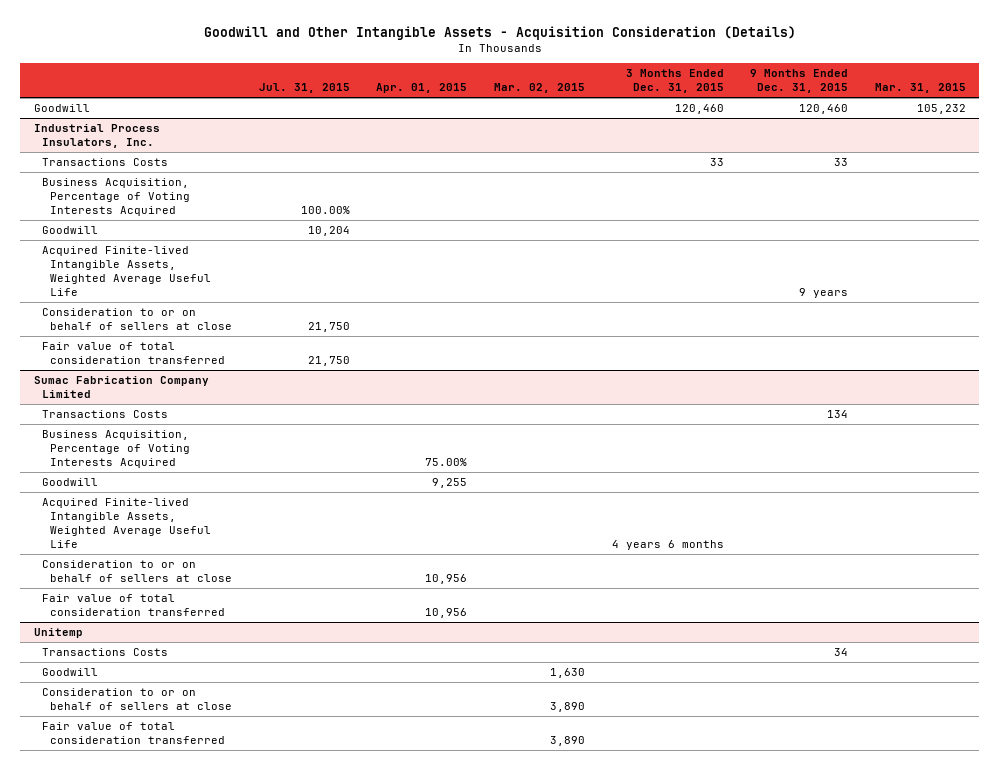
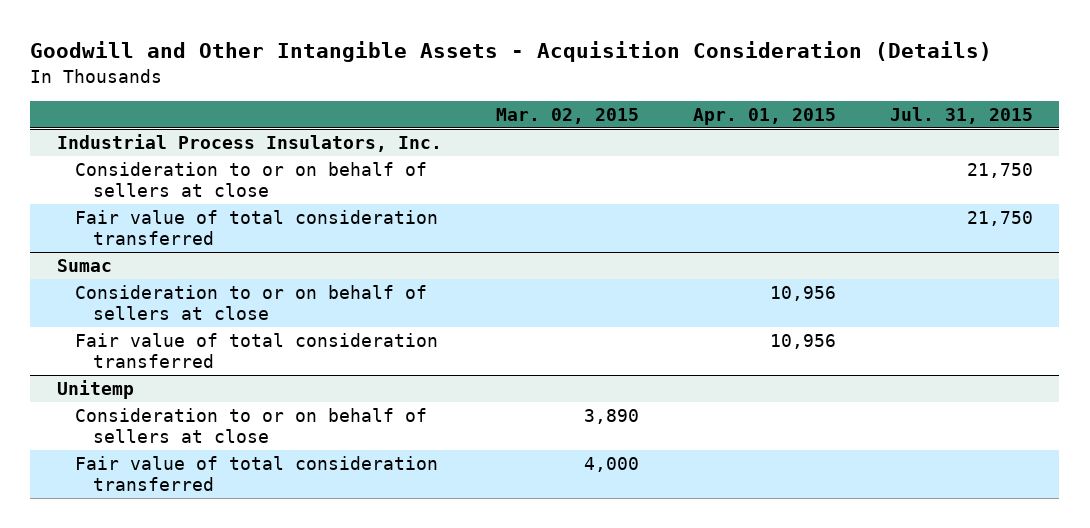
- | Jul. 31, 2015 | Apr. 01, 2015 | Mar. 02, 2015 | 3 Months Ended Dec. 31, 2015 | 9 Months Ended Dec. 31, 2015 | Mar. 31, 2015
+ | Mar. 02, 2015 | Apr. 01, 2015 | Jul. 31, 2015
- Goodwill | | | | 120,460 | 120,460 | 105,232
@ Industrial Process Insulators, Inc.
- Transactions Costs | | | | 33 | 33 |
- Business Acquisition, Percentage of Voting Interests Acquired | 100.00% | | | | |
- Goodwill | 10,204 | | | | |
- Acquired Finite-lived Intangible Assets, Weighted Average Useful Life | | | | | 9 years |
- Sumac Fabrication Company Limited
- Transactions Costs | | | | | 134 |
- Business Acquisition, Percentage of Voting Interests Acquired | | 75.00% | | | |
- Goodwill | | 9,255 | | | |
- Acquired Finite-lived Intangible Assets, Weighted Average Useful Life | | | | 4 years 6 months | |
+ Sumac
@ Unitemp
- Transactions Costs | | | | | 34 |
- Goodwill | | | 1,630 | | |
- Fair value of total consideration transferred | | | 3,890 | | |
+ Fair value of total consideration transferred | 4,000 | |

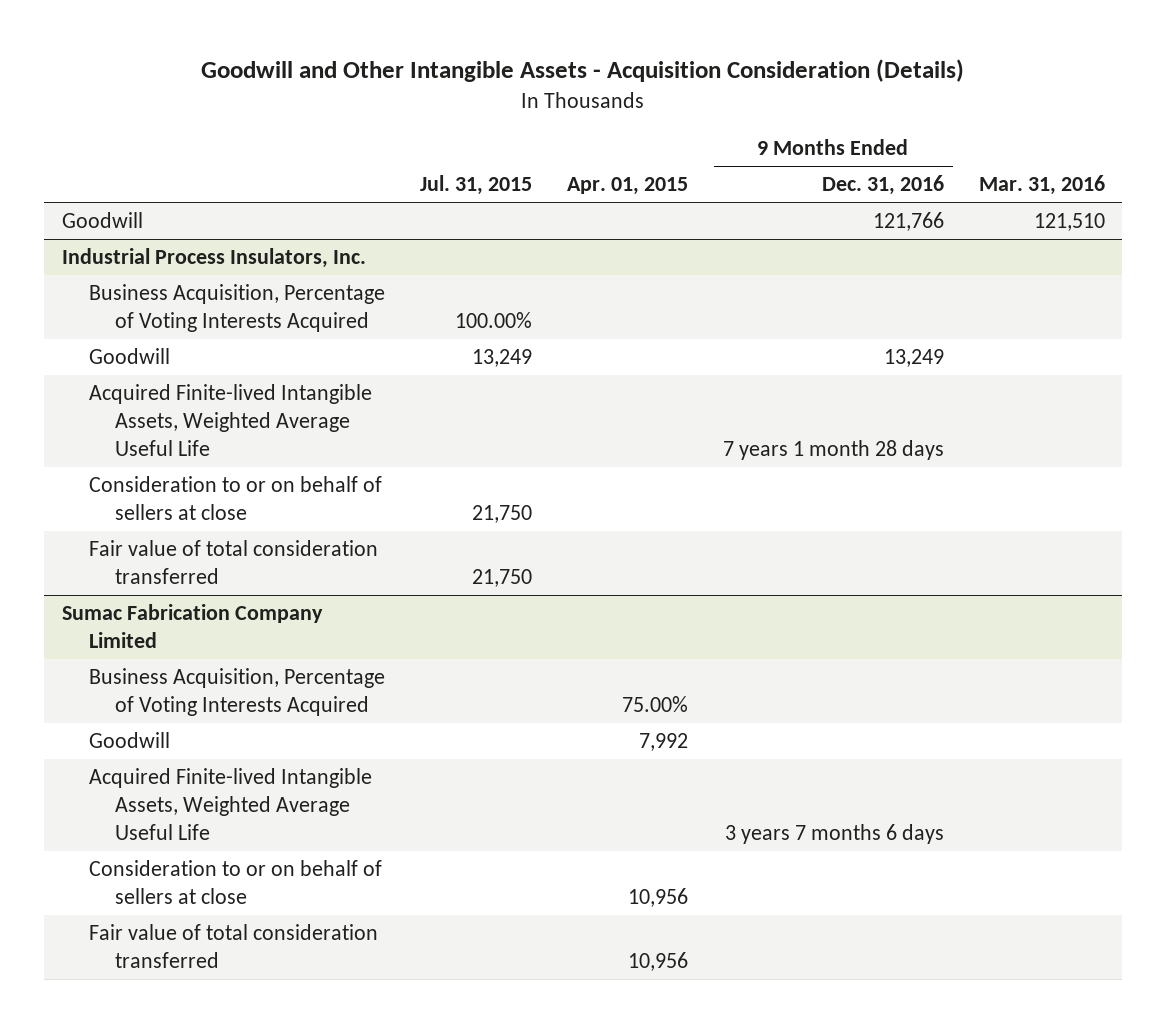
- | Mar. 02, 2015 | Apr. 01, 2015 | Jul. 31, 2015
+ | Jul. 31, 2015 | Apr. 01, 2015 | 9 Months Ended Dec. 31, 2016 | Mar. 31, 2016
+ Goodwill | | | 121,766 | 121,510
@ Industrial Process Insulators, Inc.
+ Business Acquisition, Percentage of Voting Interests Acquired | 100.00% | | |
+ Goodwill | 13,249 | | 13,249 |
+ Acquired Finite-lived Intangible Assets, Weighted Average Useful Life | | | 7 years 1 month 28 days |
- Sumac
+ Sumac Fabrication Company Limited
+ Business Acquisition, Percentage of Voting Interests Acquired | | 75.00% | |
+ Goodwill | | 7,992 | |
+ Acquired Finite-lived Intangible Assets, Weighted Average Useful Life | | | 3 years 7 months 6 days |
- Unitemp
- Consideration to or on behalf of sellers at close | 3,890 | |
- Fair value of total consideration transferred | 4,000 | |

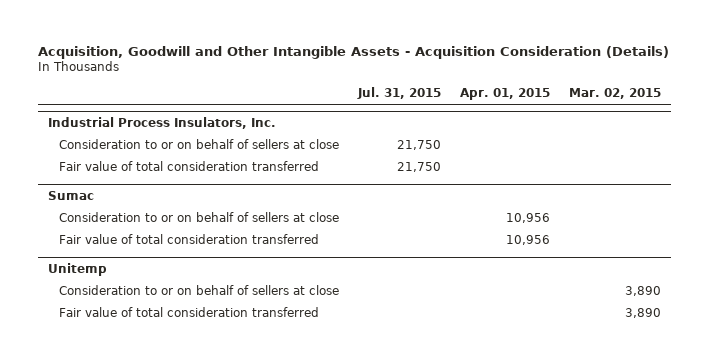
- Goodwill and Other Intangible Assets - Acquisition Consideration (Details)
+ Acquisition, Goodwill and Other Intangible Assets - Acquisition Consideration (Details)
- | Jul. 31, 2015 | Apr. 01, 2015 | 9 Months Ended Dec. 31, 2016 | Mar. 31, 2016
+ | Jul. 31, 2015 | Apr. 01, 2015 | Mar. 02, 2015
- Goodwill | | | 121,766 | 121,510
@ Industrial Process Insulators, Inc.
- Business Acquisition, Percentage of Voting Interests Acquired | 100.00% | | |
- Goodwill | 13,249 | | 13,249 |
- Acquired Finite-lived Intangible Assets, Weighted Average Useful Life | | | 7 years 1 month 28 days |
- Sumac Fabrication Company Limited
- Business Acquisition, Percentage of Voting Interests Acquired | | 75.00% | |
- Goodwill | | 7,992 | |
- Acquired Finite-lived Intangible Assets, Weighted Average Useful Life | | | 3 years 7 months 6 days |
+ Sumac
+ Unitemp
+ Consideration to or on behalf of sellers at close | | | 3,890
+ Fair value of total consideration transferred | | | 3,890

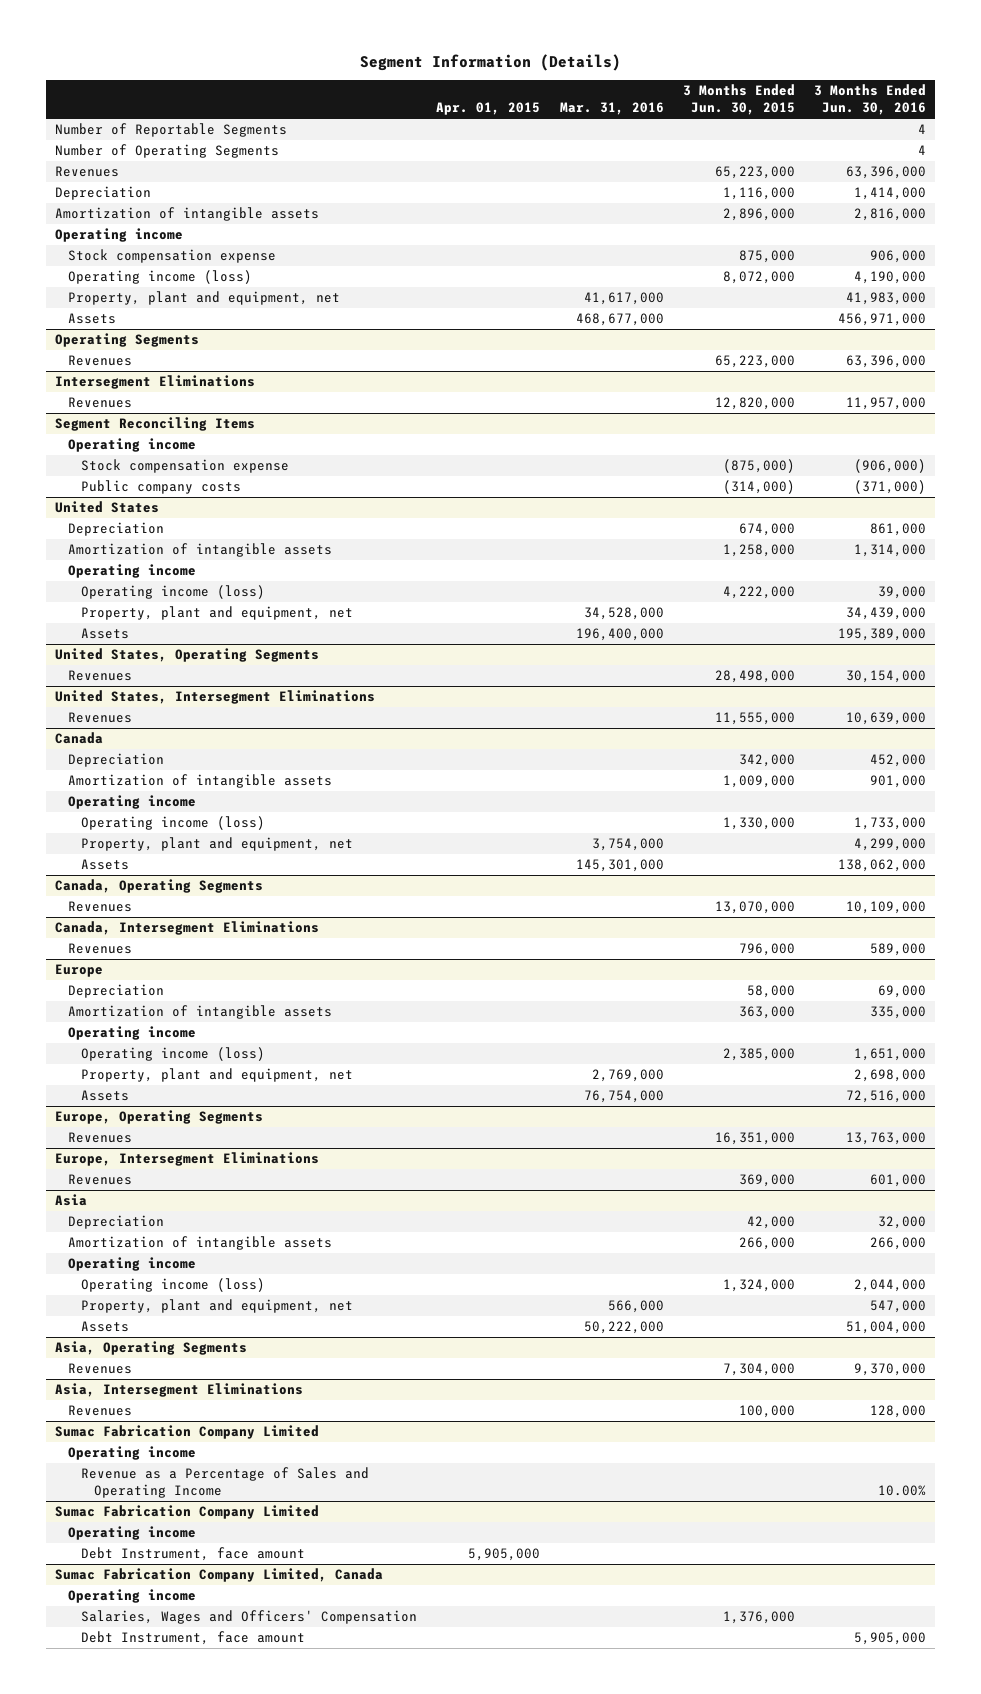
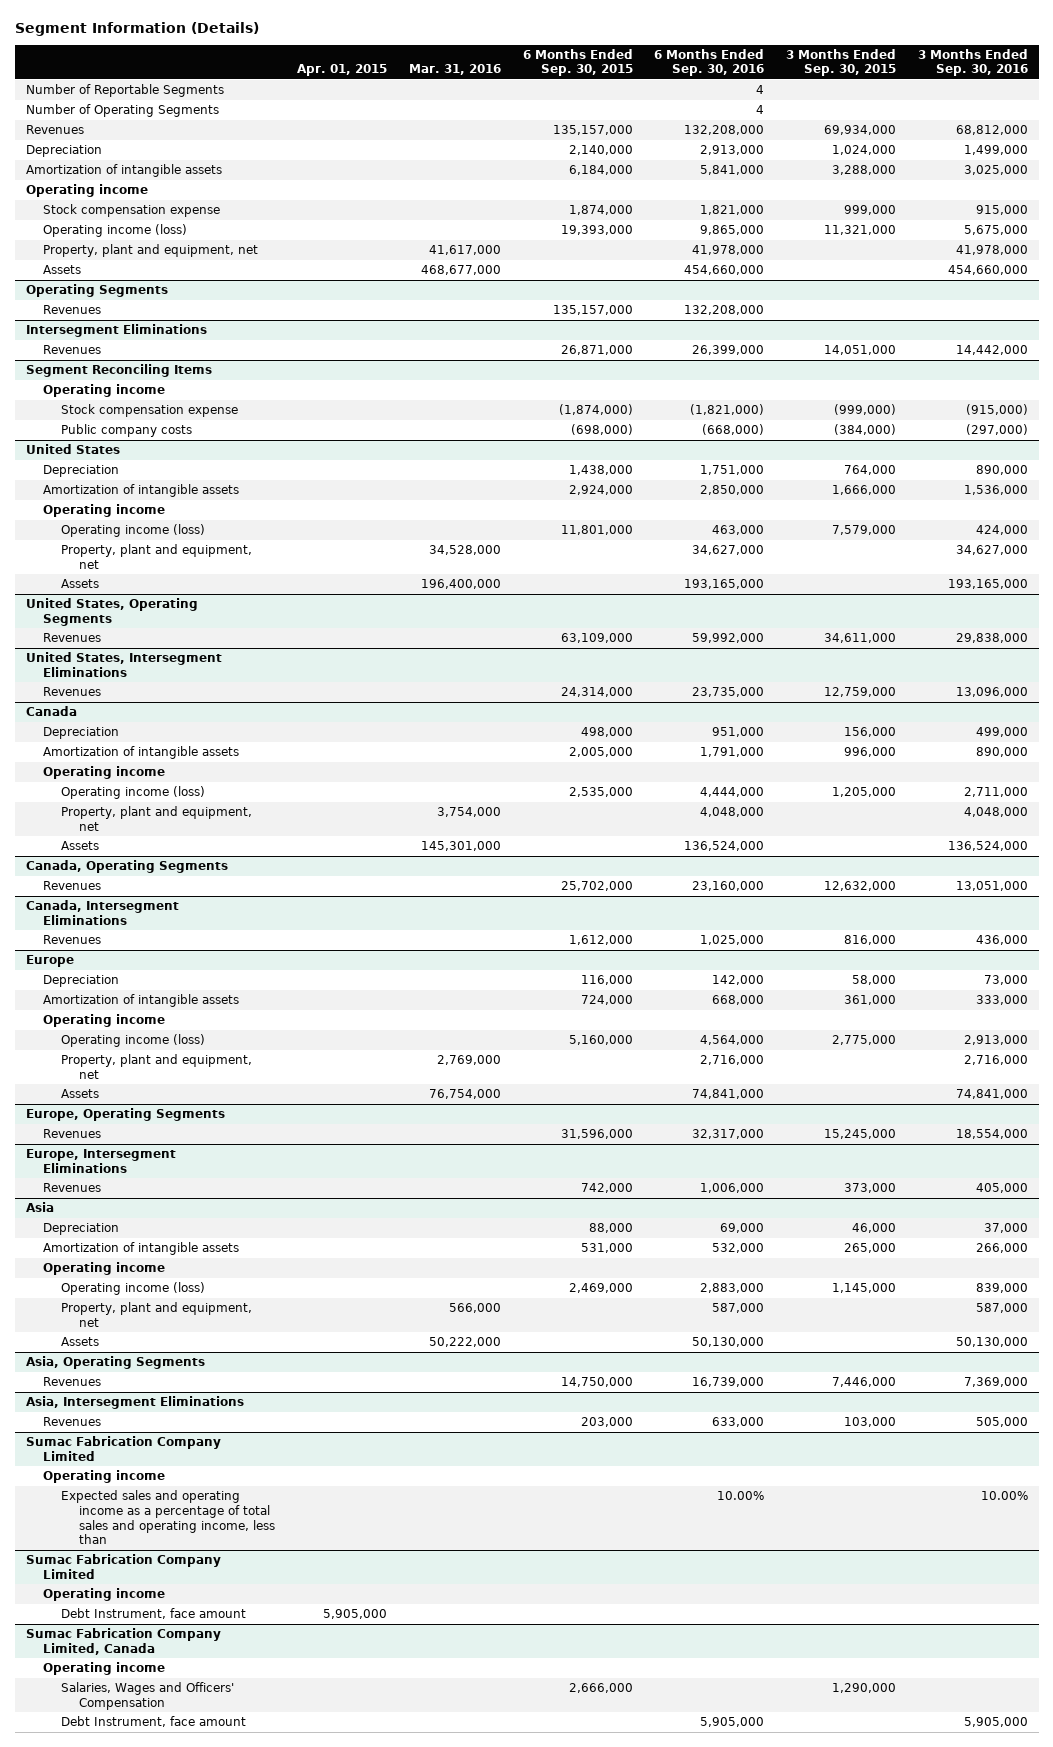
- | Apr. 01, 2015 | Mar. 31, 2016 | 3 Months Ended Jun. 30, 2015 | 3 Months Ended Jun. 30, 2016
+ | Apr. 01, 2015 | Mar. 31, 2016 | 6 Months Ended Sep. 30, 2015 | 6 Months Ended Sep. 30, 2016 | 3 Months Ended Sep. 30, 2015 | 3 Months Ended Sep. 30, 2016
@ Sumac Fabrication Company Limited
- Revenue as a Percentage of Sales and Operating Income | | | | 10.00%
+ Expected sales and operating income as a percentage of total sales and operating income, less than | | | | 10.00% | | 10.00%

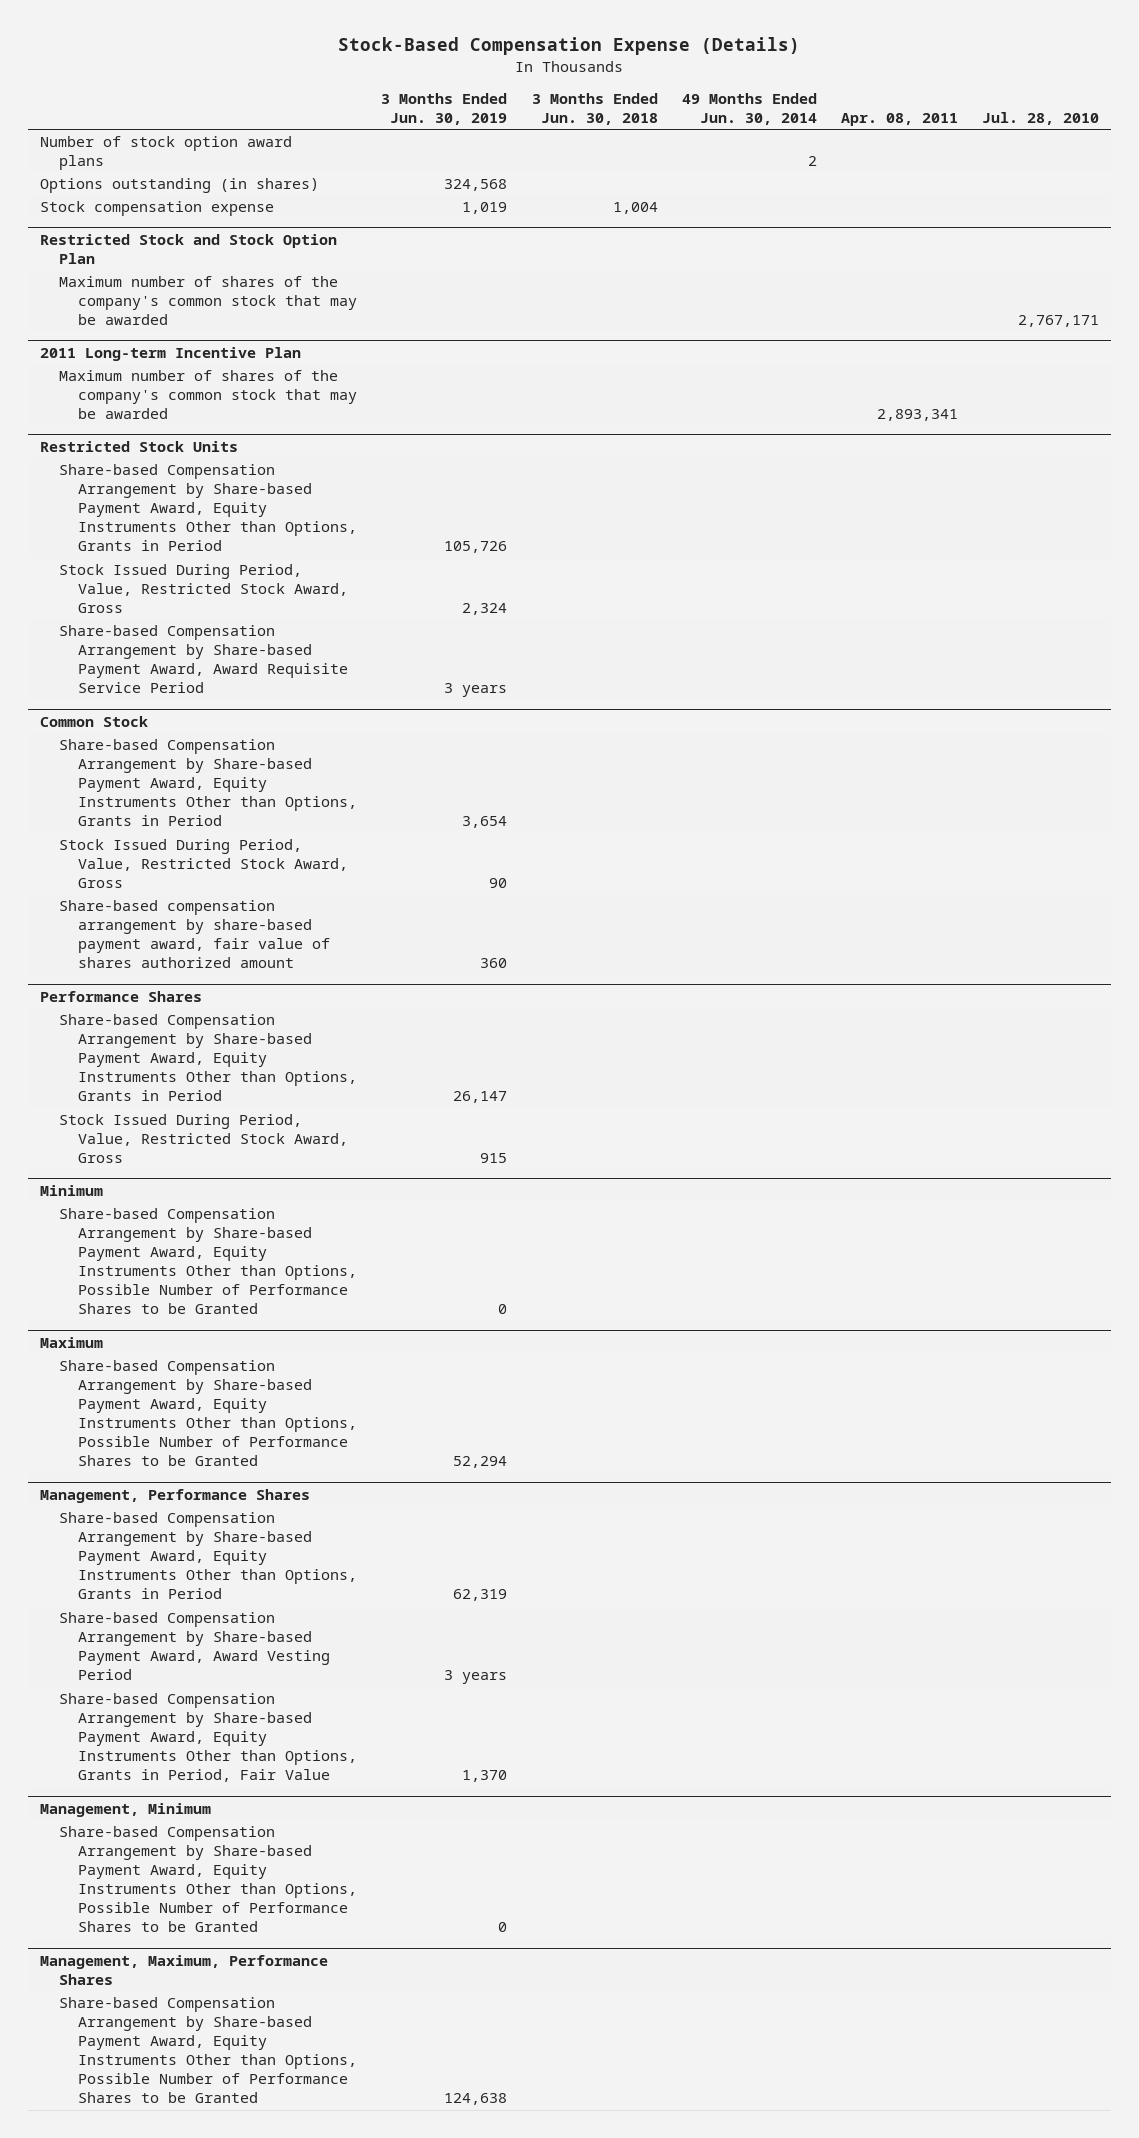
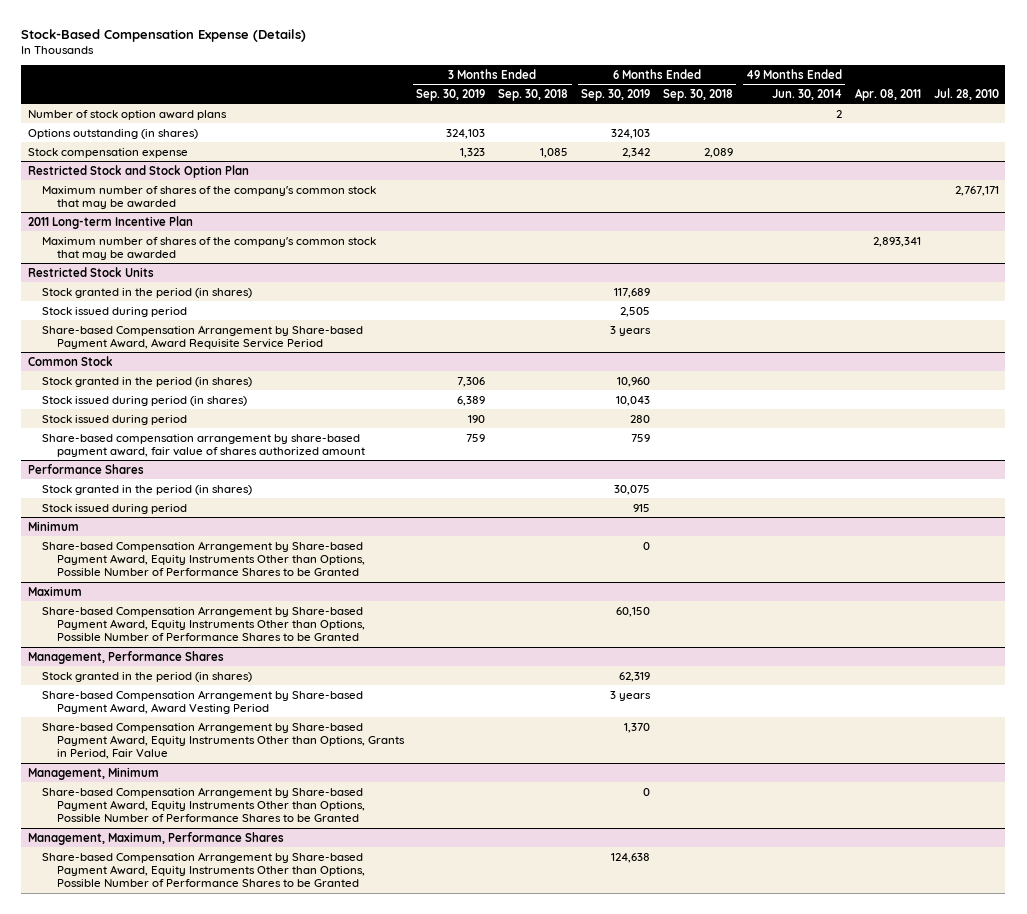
- | 3 Months Ended Jun. 30, 2019 | 3 Months Ended Jun. 30, 2018 | 49 Months Ended Jun. 30, 2014 | Apr. 08, 2011 | Jul. 28, 2010
+ | 3 Months Ended Sep. 30, 2019 | 3 Months Ended Sep. 30, 2018 | 6 Months Ended Sep. 30, 2019 | 6 Months Ended Sep. 30, 2018 | 49 Months Ended Jun. 30, 2014 | Apr. 08, 2011 | Jul. 28, 2010
@ Restricted Stock Units
- Share-based Compensation Arrangement by Share-based Payment Award, Equity Instruments Other than Options, Grants in Period | 105,726 | | | |
- Stock Issued During Period, Value, Restricted Stock Award, Gross | 2,324 | | | |
+ Stock granted in the period (in shares) | | | 117,689 | | | |
+ Stock issued during period | | | 2,505 | | | |
@ Common Stock
- Share-based Compensation Arrangement by Share-based Payment Award, Equity Instruments Other than Options, Grants in Period | 3,654 | | | |
- Stock Issued During Period, Value, Restricted Stock Award, Gross | 90 | | | |
+ Stock granted in the period (in shares) | 7,306 | | 10,960 | | | |
+ Stock issued during period (in shares) | 6,389 | | 10,043 | | | |
+ Stock issued during period | 190 | | 280 | | | |
@ Performance Shares
- Share-based Compensation Arrangement by Share-based Payment Award, Equity Instruments Other than Options, Grants in Period | 26,147 | | | |
- Stock Issued During Period, Value, Restricted Stock Award, Gross | 915 | | | |
+ Stock granted in the period (in shares) | | | 30,075 | | | |
+ Stock issued during period | | | 915 | | | |
@ Management, Performance Shares
- Share-based Compensation Arrangement by Share-based Payment Award, Equity Instruments Other than Options, Grants in Period | 62,319 | | | |
+ Stock granted in the period (in shares) | | | 62,319 | | | |

